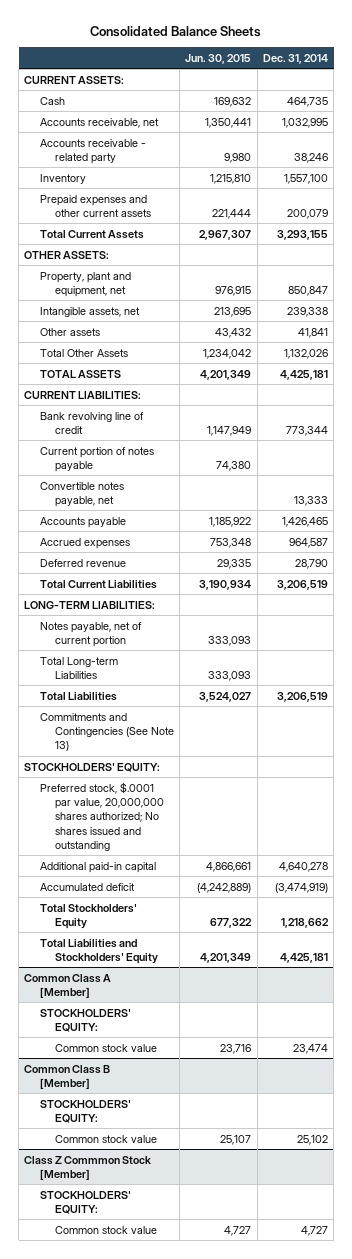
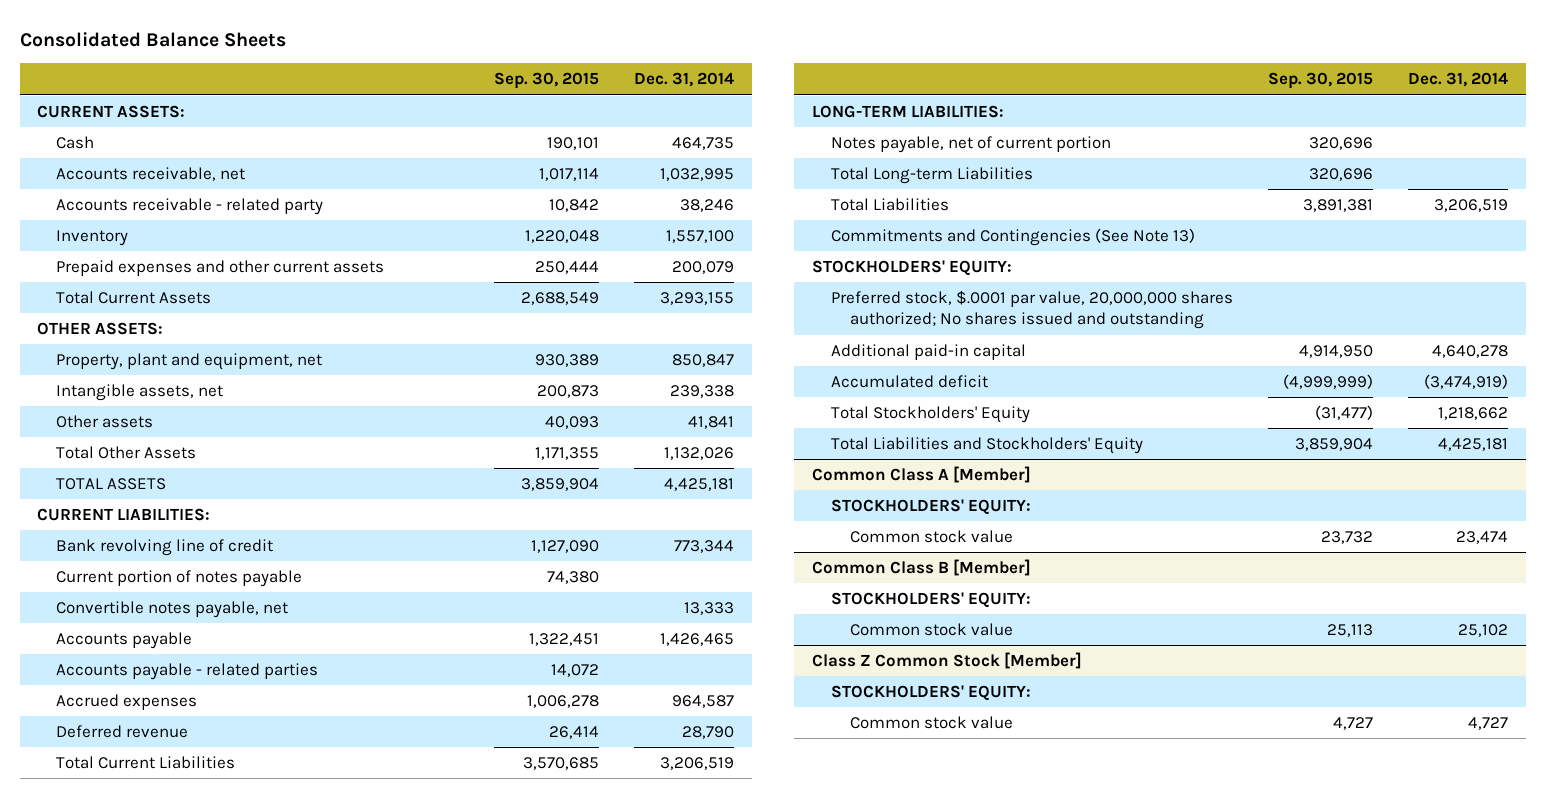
- | Jun. 30, 2015 | Dec. 31, 2014
+ | Sep. 30, 2015 | Dec. 31, 2014
+ Accounts payable - related parties | 14,072 |
- Class Z Commmon Stock [Member]
+ Class Z Common Stock [Member]

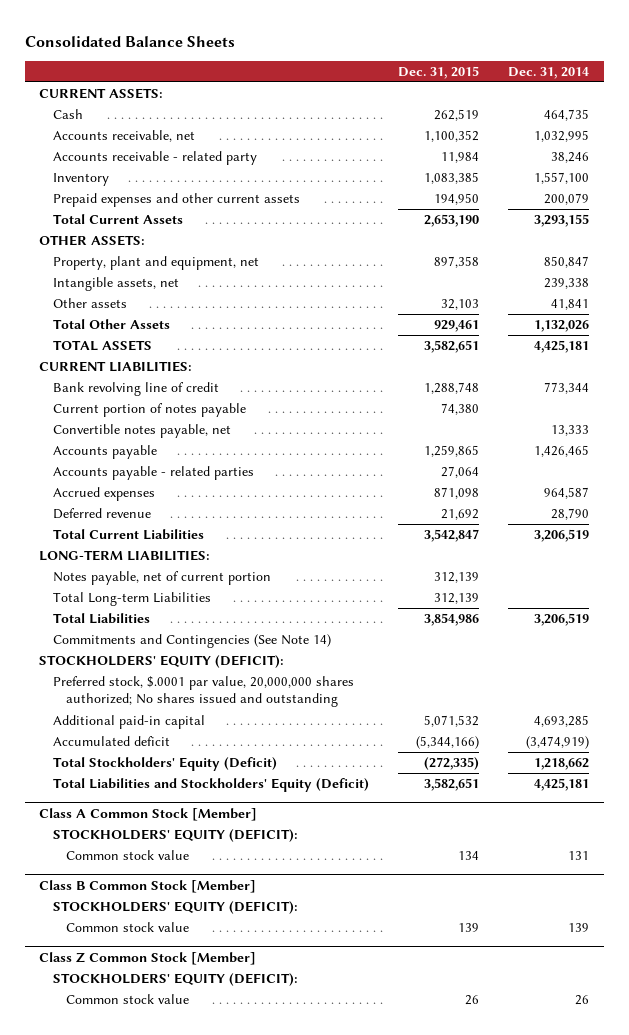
- | Sep. 30, 2015 | Dec. 31, 2014
+ | Dec. 31, 2015 | Dec. 31, 2014
- Commitments and Contingencies (See Note 13)
- STOCKHOLDERS' EQUITY:
+ Commitments and Contingencies (See Note 14)
+ STOCKHOLDERS' EQUITY (DEFICIT):
- Additional paid-in capital | 4,914,950 | 4,640,278
+ Additional paid-in capital | 5,071,532 | 4,693,285
- Total Stockholders' Equity | (31,477) | 1,218,662
- Total Liabilities and Stockholders' Equity | 3,859,904 | 4,425,181
- Common Class A [Member]
- STOCKHOLDERS' EQUITY:
- Common stock value | 23,732 | 23,474
- Common Class B [Member]
- STOCKHOLDERS' EQUITY:
- Common stock value | 25,113 | 25,102
+ Total Stockholders' Equity (Deficit) | (272,335) | 1,218,662
+ Total Liabilities and Stockholders' Equity (Deficit) | 3,582,651 | 4,425,181
+ Class A Common Stock [Member]
+ STOCKHOLDERS' EQUITY (DEFICIT):
+ Common stock value | 134 | 131
+ Class B Common Stock [Member]
+ STOCKHOLDERS' EQUITY (DEFICIT):
+ Common stock value | 139 | 139
@ Class Z Common Stock [Member]
- STOCKHOLDERS' EQUITY:
- Common stock value | 4,727 | 4,727
+ STOCKHOLDERS' EQUITY (DEFICIT):
+ Common stock value | 26 | 26

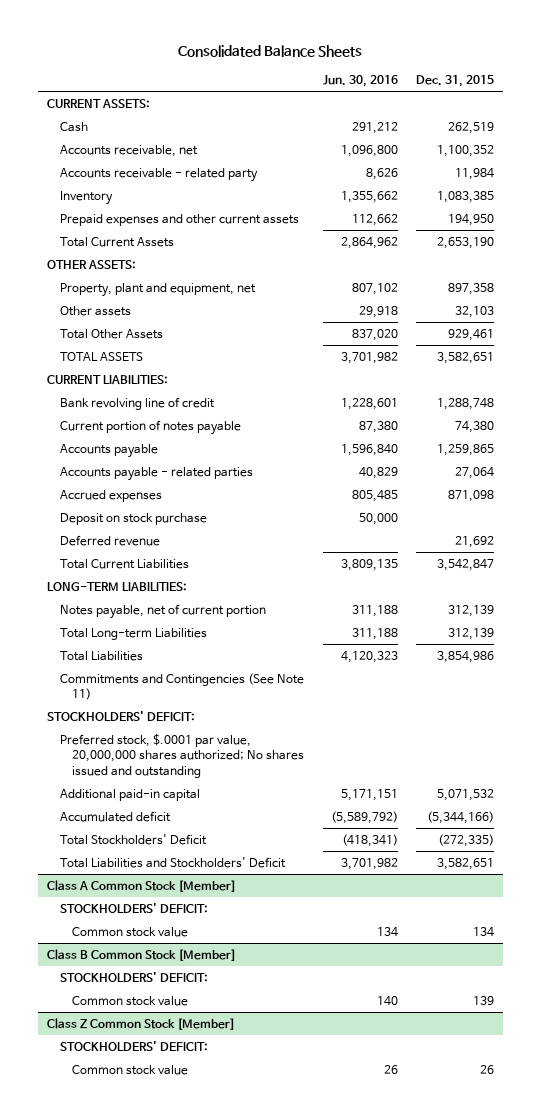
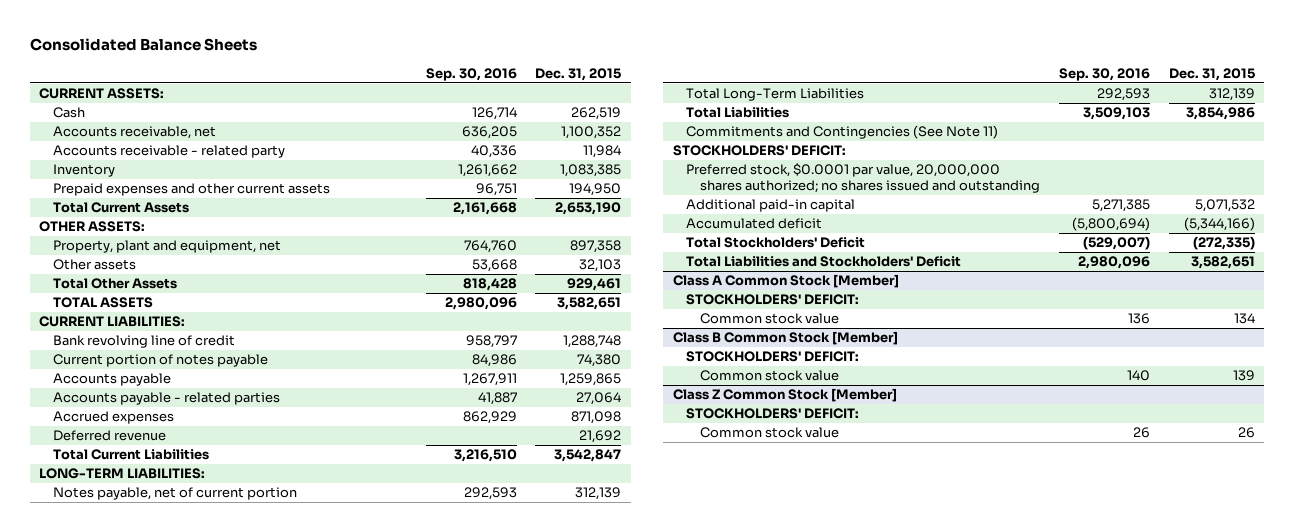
- | Jun. 30, 2016 | Dec. 31, 2015
+ | Sep. 30, 2016 | Dec. 31, 2015
- Deposit on stock purchase | 50,000 |
- Total Long-term Liabilities | 311,188 | 312,139
+ Total Long-Term Liabilities | 292,593 | 312,139
- Preferred stock, $.0001 par value, 20,000,000 shares authorized; No shares issued and outstanding
+ Preferred stock, $0.0001 par value, 20,000,000 shares authorized; no shares issued and outstanding

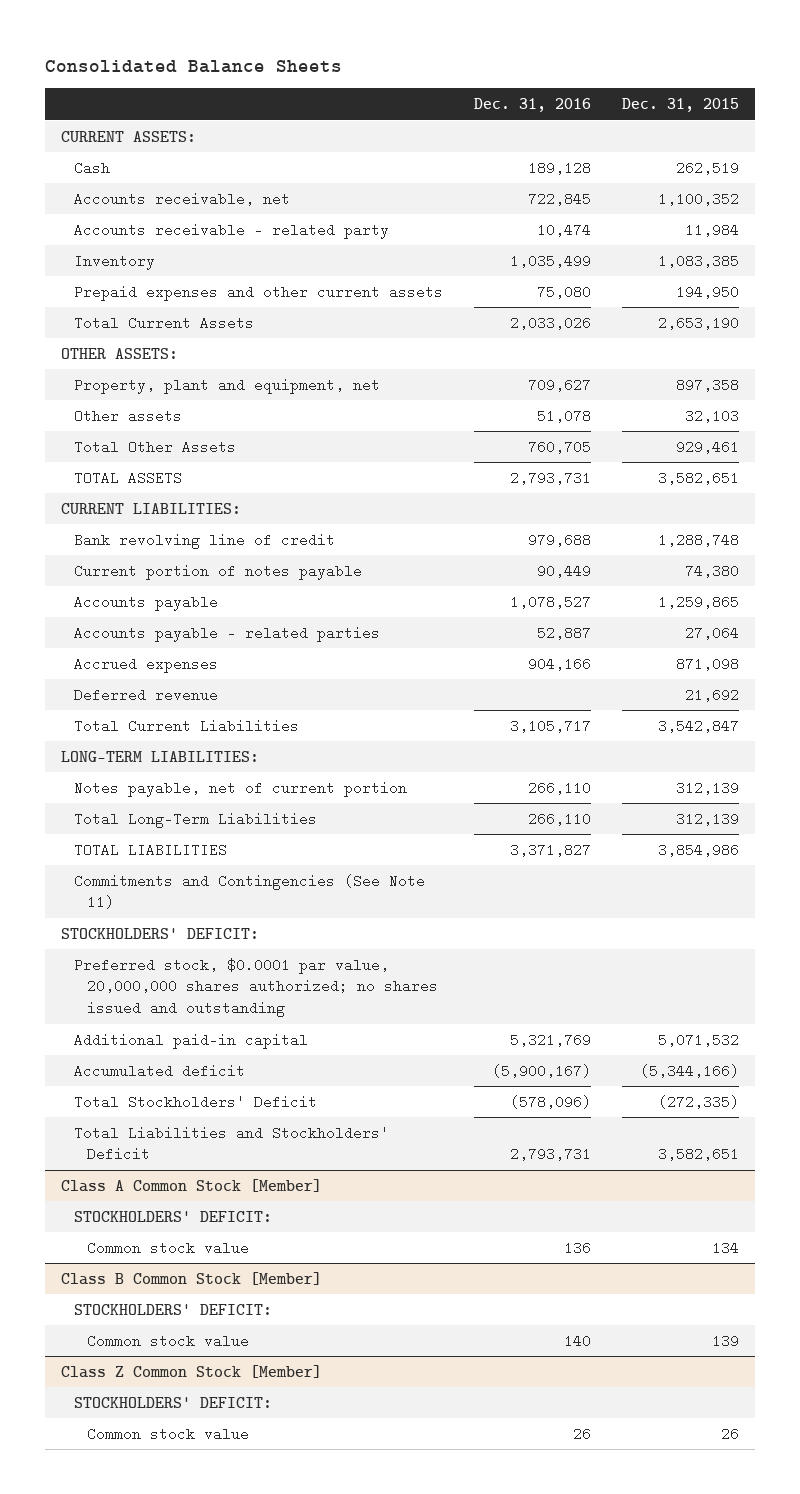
- | Sep. 30, 2016 | Dec. 31, 2015
+ | Dec. 31, 2016 | Dec. 31, 2015
- Total Liabilities | 3,509,103 | 3,854,986
+ TOTAL LIABILITIES | 3,371,827 | 3,854,986

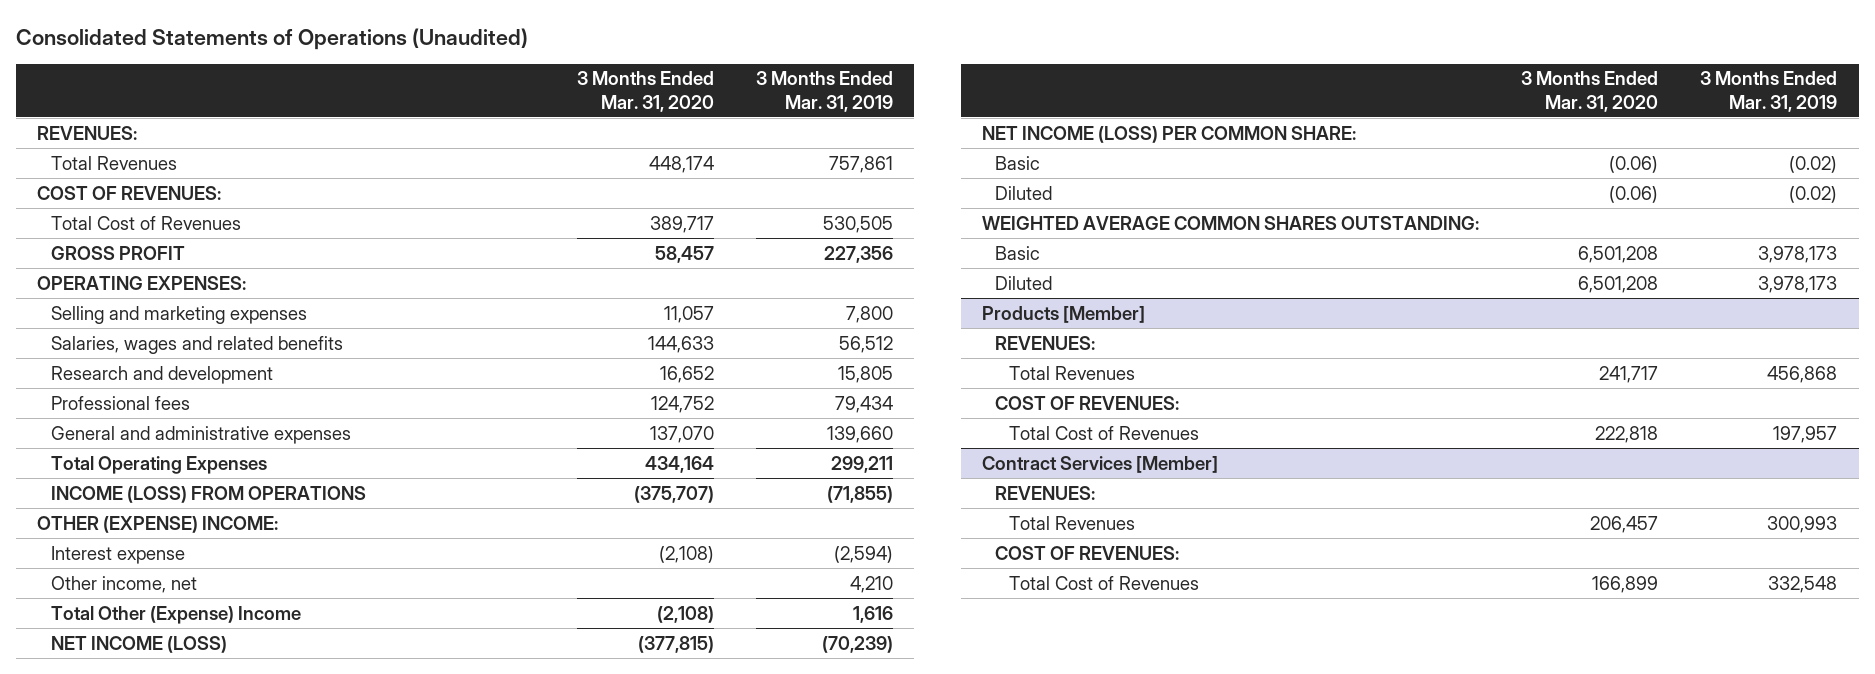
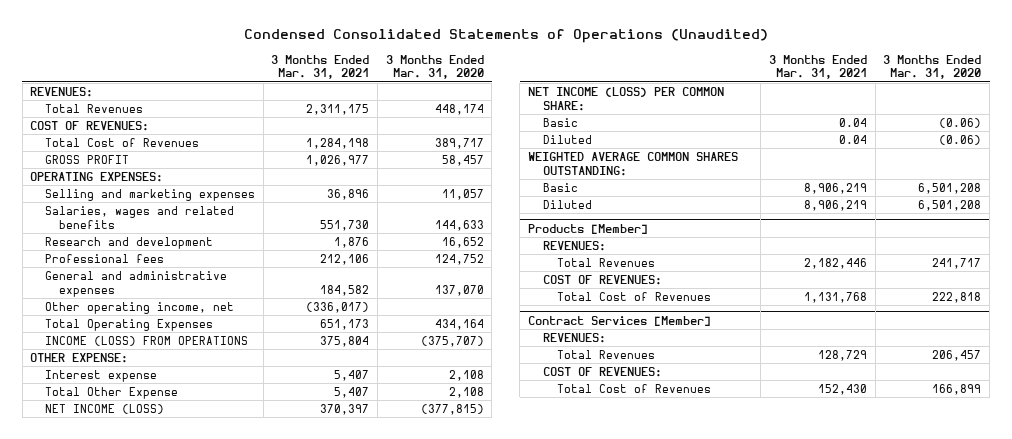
- Consolidated Statements of Operations (Unaudited)
+ Condensed Consolidated Statements of Operations (Unaudited)
- | 3 Months Ended Mar. 31, 2020 | 3 Months Ended Mar. 31, 2019
+ | 3 Months Ended Mar. 31, 2021 | 3 Months Ended Mar. 31, 2020
+ Other operating income, net | (336,017) |
- OTHER (EXPENSE) INCOME:
- Interest expense | (2,108) | (2,594)
- Other income, net | | 4,210
- Total Other (Expense) Income | (2,108) | 1,616
+ OTHER EXPENSE:
+ Interest expense | 5,407 | 2,108
+ Total Other Expense | 5,407 | 2,108

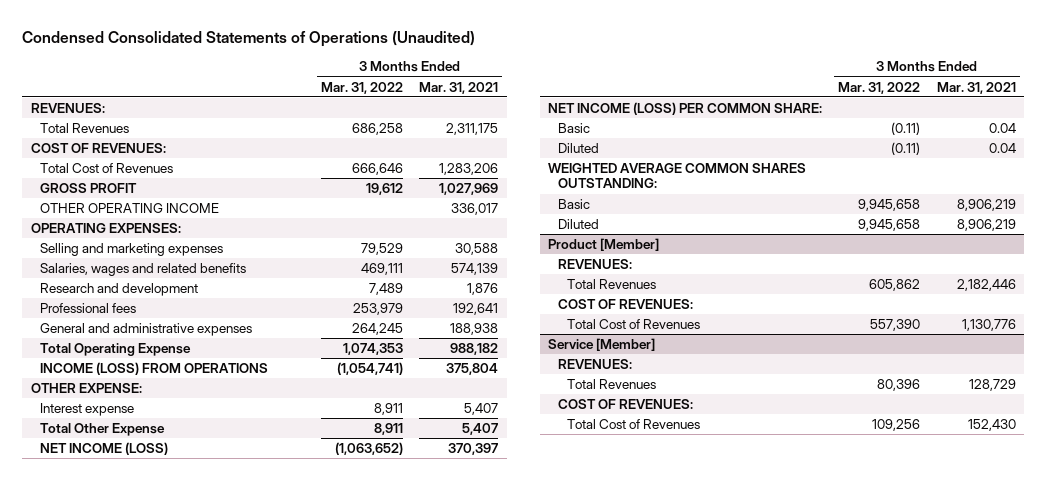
- | 3 Months Ended Mar. 31, 2021 | 3 Months Ended Mar. 31, 2020
+ | 3 Months Ended Mar. 31, 2022 | 3 Months Ended Mar. 31, 2021
- Total Cost of Revenues | 1,284,198 | 389,717
- GROSS PROFIT | 1,026,977 | 58,457
+ Total Cost of Revenues | 666,646 | 1,283,206
+ GROSS PROFIT | 19,612 | 1,027,969
+ OTHER OPERATING INCOME | | 336,017
- Selling and marketing expenses | 36,896 | 11,057
- Salaries, wages and related benefits | 551,730 | 144,633
+ Selling and marketing expenses | 79,529 | 30,588
+ Salaries, wages and related benefits | 469,111 | 574,139
- Professional fees | 212,106 | 124,752
- General and administrative expenses | 184,582 | 137,070
- Other operating income, net | (336,017) |
- Total Operating Expenses | 651,173 | 434,164
+ Professional fees | 253,979 | 192,641
+ General and administrative expenses | 264,245 | 188,938
+ Total Operating Expense | 1,074,353 | 988,182
- Products [Member]
+ Product [Member]
- Total Cost of Revenues | 1,131,768 | 222,818
- Contract Services [Member]
+ Total Cost of Revenues | 557,390 | 1,130,776
+ Service [Member]

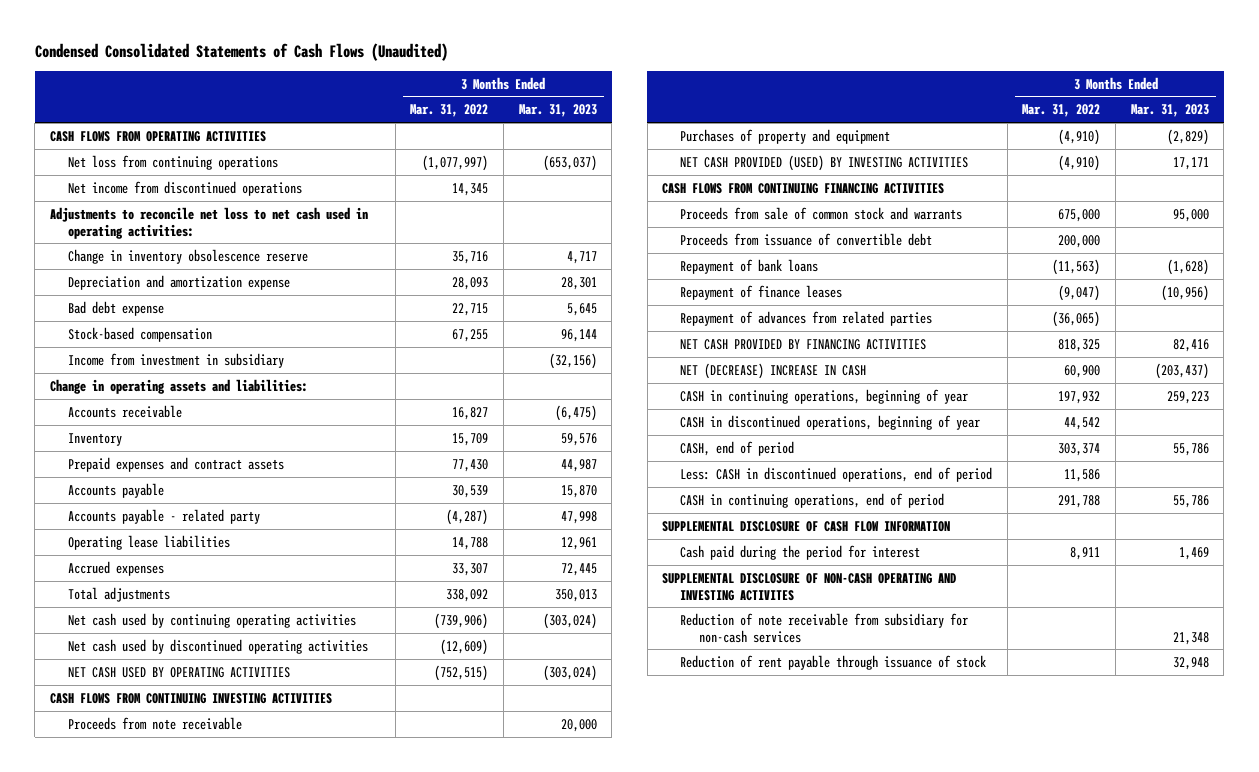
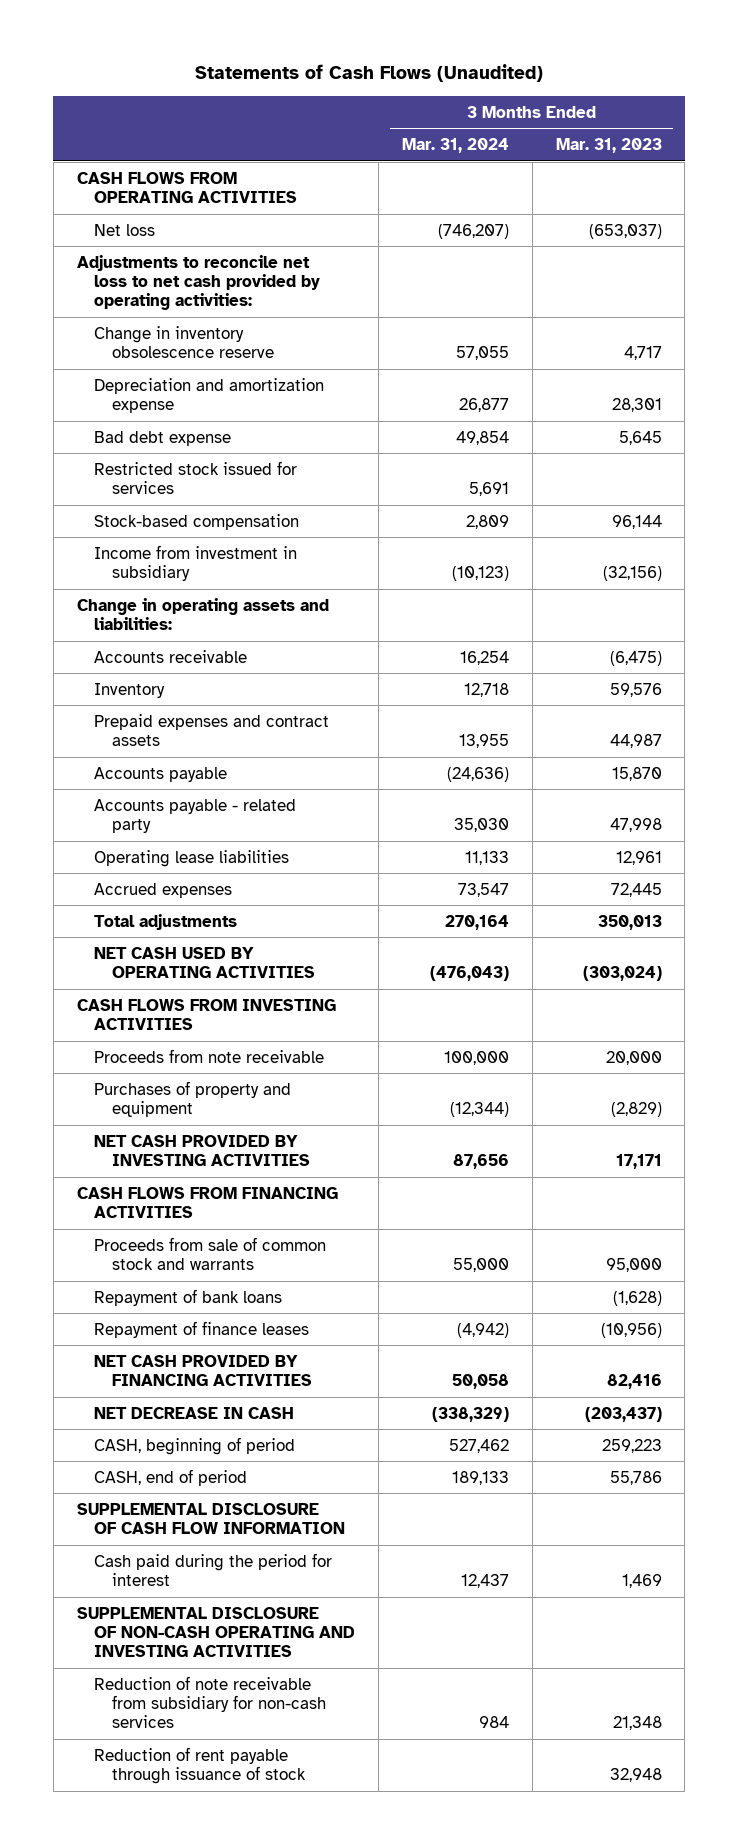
- Condensed Consolidated Statements of Cash Flows (Unaudited)
+ Statements of Cash Flows (Unaudited)
- | 3 Months Ended Mar. 31, 2022 | 3 Months Ended Mar. 31, 2023
+ | 3 Months Ended Mar. 31, 2024 | 3 Months Ended Mar. 31, 2023
- Net loss from continuing operations | (1,077,997) | (653,037)
- Net income from discontinued operations | 14,345 |
- Adjustments to reconcile net loss to net cash used in operating activities:
+ Net loss | (746,207) | (653,037)
+ Adjustments to reconcile net loss to net cash provided by operating activities:
+ Restricted stock issued for services | 5,691 |
- Net cash used by continuing operating activities | (739,906) | (303,024)
- Net cash used by discontinued operating activities | (12,609) |
- CASH FLOWS FROM CONTINUING INVESTING ACTIVITIES
+ CASH FLOWS FROM INVESTING ACTIVITIES
- NET CASH PROVIDED (USED) BY INVESTING ACTIVITIES | (4,910) | 17,171
- CASH FLOWS FROM CONTINUING FINANCING ACTIVITIES
+ NET CASH PROVIDED BY INVESTING ACTIVITIES | 87,656 | 17,171
+ CASH FLOWS FROM FINANCING ACTIVITIES
- Proceeds from issuance of convertible debt | 200,000 |
- Repayment of advances from related parties | (36,065) |
- NET (DECREASE) INCREASE IN CASH | 60,900 | (203,437)
- CASH in continuing operations, beginning of year | 197,932 | 259,223
- CASH in discontinued operations, beginning of year | 44,542 |
+ NET DECREASE IN CASH | (338,329) | (203,437)
+ CASH, beginning of period | 527,462 | 259,223
- Less: CASH in discontinued operations, end of period | 11,586 |
- CASH in continuing operations, end of period | 291,788 | 55,786
- SUPPLEMENTAL DISCLOSURE OF NON-CASH OPERATING AND INVESTING ACTIVITES
+ SUPPLEMENTAL DISCLOSURE OF NON-CASH OPERATING AND INVESTING ACTIVITIES

